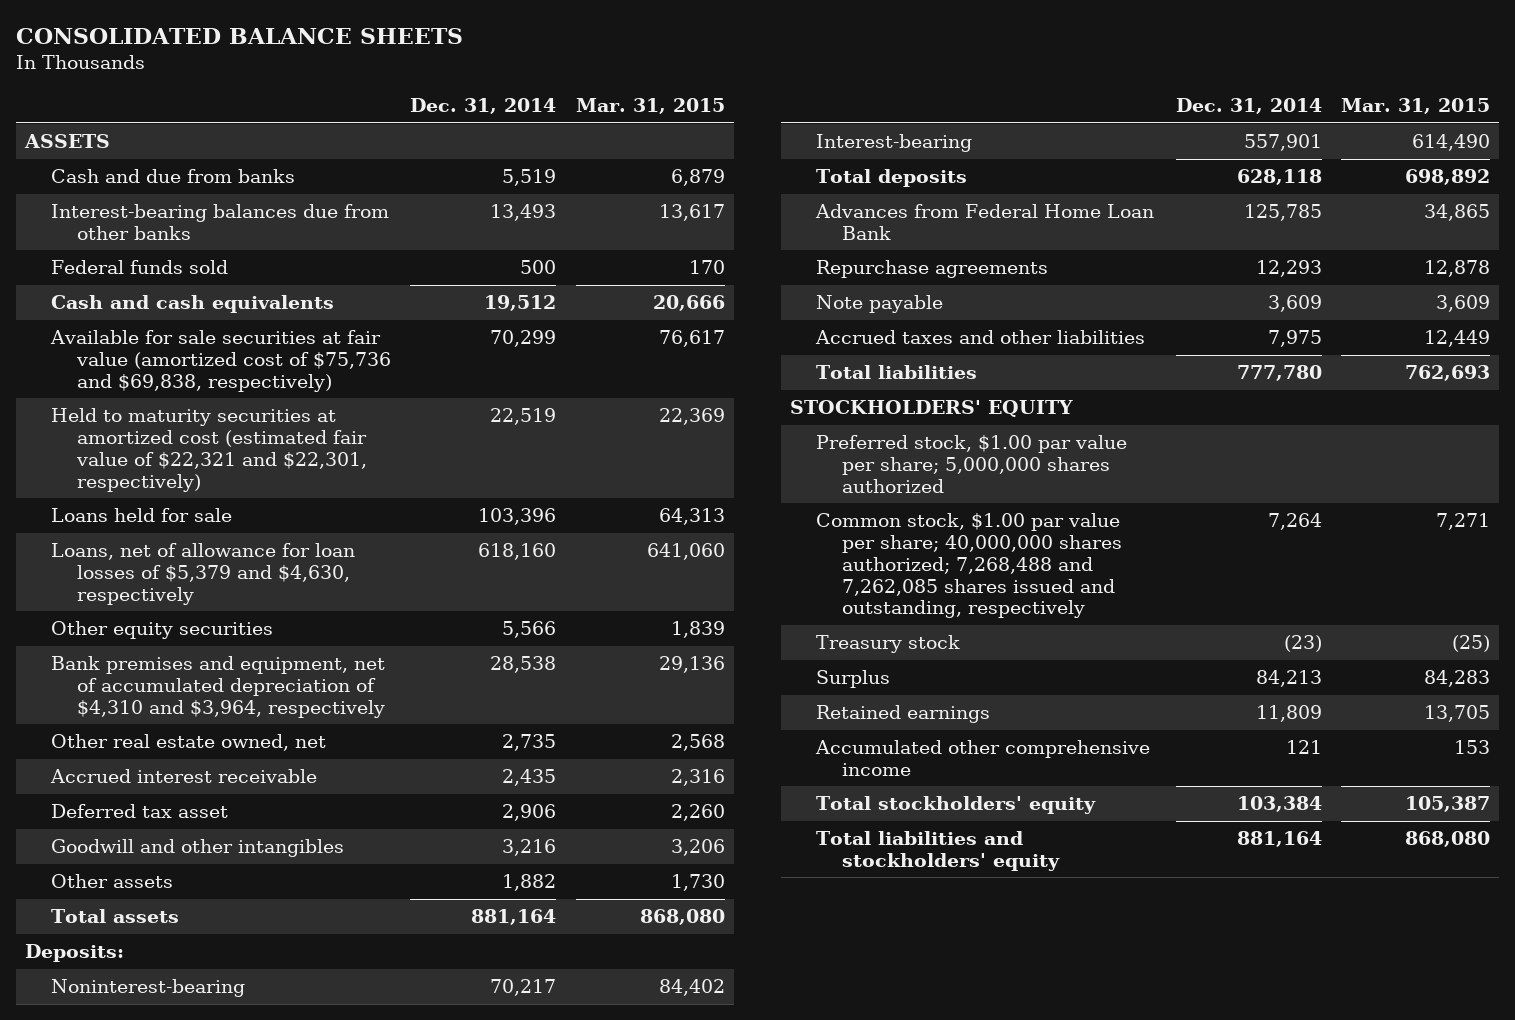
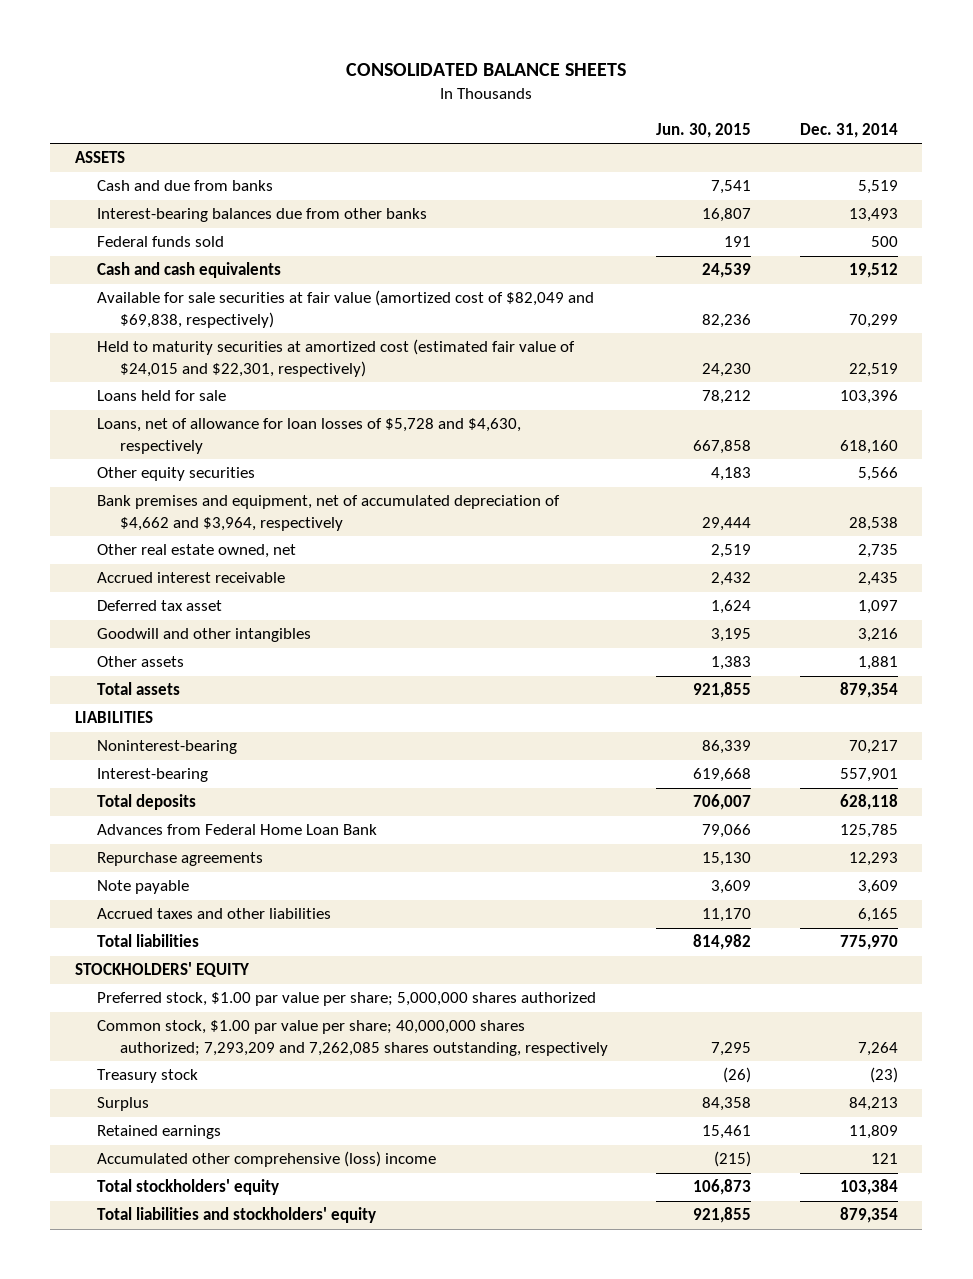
- | Dec. 31, 2014 | Mar. 31, 2015
+ | Jun. 30, 2015 | Dec. 31, 2014
- Available for sale securities at fair value (amortized cost of $75,736 and $69,838, respectively) | 70,299 | 76,617
- Held to maturity securities at amortized cost (estimated fair value of $22,321 and $22,301, respectively) | 22,519 | 22,369
+ Available for sale securities at fair value (amortized cost of $82,049 and $69,838, respectively) | 82,236 | 70,299
+ Held to maturity securities at amortized cost (estimated fair value of $24,015 and $22,301, respectively) | 24,230 | 22,519
- Loans, net of allowance for loan losses of $5,379 and $4,630, respectively | 618,160 | 641,060
+ Loans, net of allowance for loan losses of $5,728 and $4,630, respectively | 667,858 | 618,160
- Bank premises and equipment, net of accumulated depreciation of $4,310 and $3,964, respectively | 28,538 | 29,136
+ Bank premises and equipment, net of accumulated depreciation of $4,662 and $3,964, respectively | 29,444 | 28,538
- Deferred tax asset | 2,906 | 2,260
+ Deferred tax asset | 1,624 | 1,097
- Other assets | 1,882 | 1,730
- Total assets | 881,164 | 868,080
- Deposits:
+ Other assets | 1,383 | 1,881
+ Total assets | 921,855 | 879,354
+ LIABILITIES
- Accrued taxes and other liabilities | 7,975 | 12,449
- Total liabilities | 777,780 | 762,693
+ Accrued taxes and other liabilities | 11,170 | 6,165
+ Total liabilities | 814,982 | 775,970
- Common stock, $1.00 par value per share; 40,000,000 shares authorized; 7,268,488 and 7,262,085 shares issued and outstanding, respectively | 7,264 | 7,271
+ Common stock, $1.00 par value per share; 40,000,000 shares authorized; 7,293,209 and 7,262,085 shares outstanding, respectively | 7,295 | 7,264
- Accumulated other comprehensive income | 121 | 153
+ Accumulated other comprehensive (loss) income | (215) | 121
- Total liabilities and stockholders' equity | 881,164 | 868,080
+ Total liabilities and stockholders' equity | 921,855 | 879,354

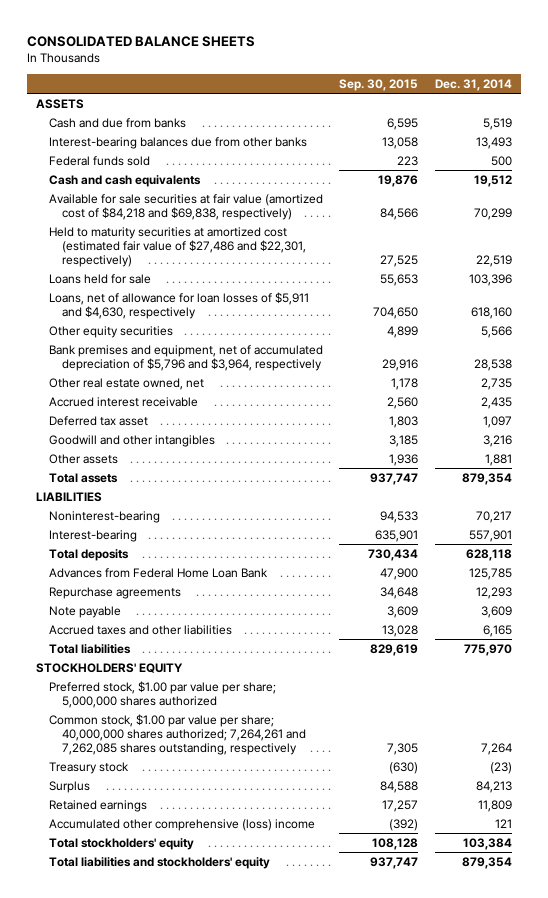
- | Jun. 30, 2015 | Dec. 31, 2014
+ | Sep. 30, 2015 | Dec. 31, 2014
- Available for sale securities at fair value (amortized cost of $82,049 and $69,838, respectively) | 82,236 | 70,299
- Held to maturity securities at amortized cost (estimated fair value of $24,015 and $22,301, respectively) | 24,230 | 22,519
+ Available for sale securities at fair value (amortized cost of $84,218 and $69,838, respectively) | 84,566 | 70,299
+ Held to maturity securities at amortized cost (estimated fair value of $27,486 and $22,301, respectively) | 27,525 | 22,519
- Loans, net of allowance for loan losses of $5,728 and $4,630, respectively | 667,858 | 618,160
+ Loans, net of allowance for loan losses of $5,911 and $4,630, respectively | 704,650 | 618,160
- Bank premises and equipment, net of accumulated depreciation of $4,662 and $3,964, respectively | 29,444 | 28,538
+ Bank premises and equipment, net of accumulated depreciation of $5,796 and $3,964, respectively | 29,916 | 28,538
- Common stock, $1.00 par value per share; 40,000,000 shares authorized; 7,293,209 and 7,262,085 shares outstanding, respectively | 7,295 | 7,264
+ Common stock, $1.00 par value per share; 40,000,000 shares authorized; 7,264,261 and 7,262,085 shares outstanding, respectively | 7,305 | 7,264

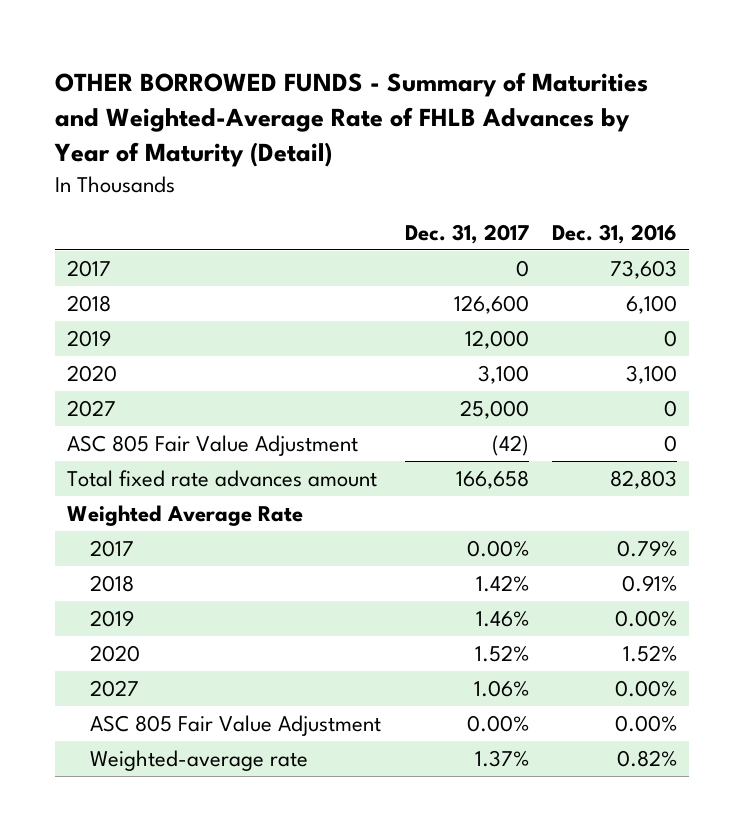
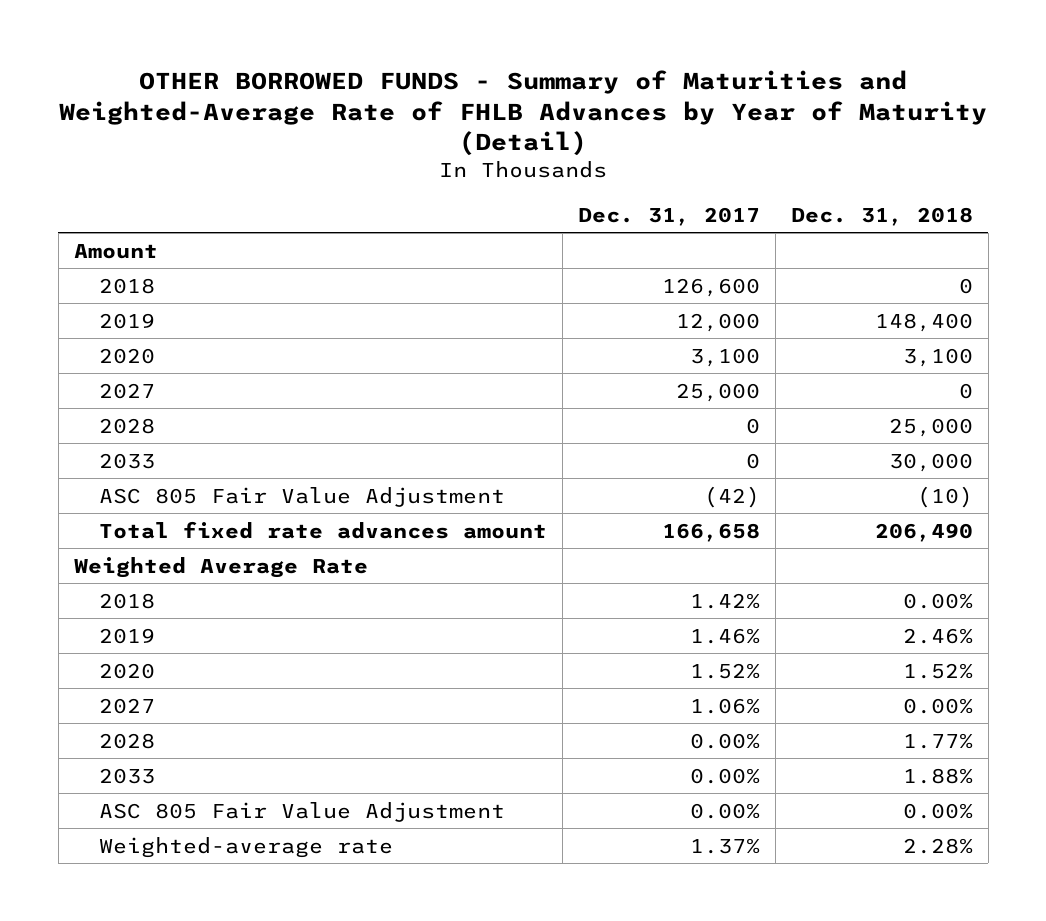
- | Dec. 31, 2017 | Dec. 31, 2016
+ | Dec. 31, 2017 | Dec. 31, 2018
- 2017 | 0 | 73,603
+ Amount
+ 2028 | 0 | 25,000
+ 2033 | 0 | 30,000
- 2017 | 0.00% | 0.79%
+ 2028 | 0.00% | 1.77%
+ 2033 | 0.00% | 1.88%

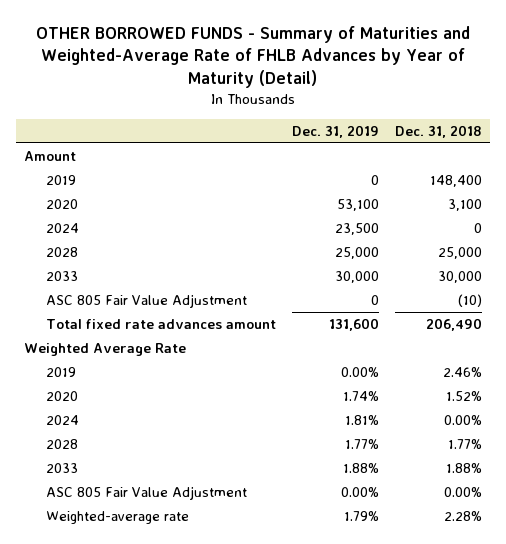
- | Dec. 31, 2017 | Dec. 31, 2018
+ | Dec. 31, 2019 | Dec. 31, 2018
- 2018 | 126,600 | 0
- 2027 | 25,000 | 0
+ 2024 | 23,500 | 0
- 2018 | 1.42% | 0.00%
- 2027 | 1.06% | 0.00%
+ 2024 | 1.81% | 0.00%

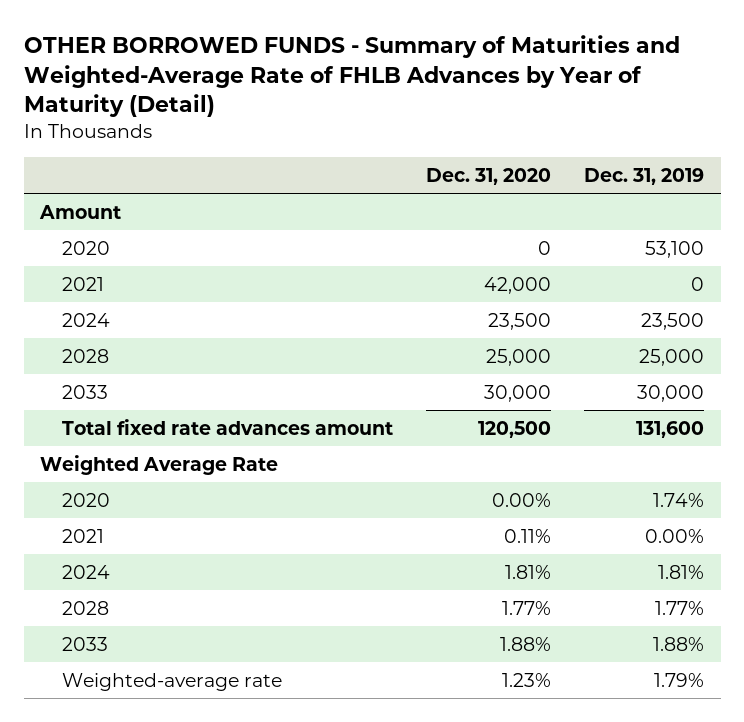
- | Dec. 31, 2019 | Dec. 31, 2018
+ | Dec. 31, 2020 | Dec. 31, 2019
- 2019 | 0 | 148,400
+ 2021 | 42,000 | 0
- ASC 805 Fair Value Adjustment | 0 | (10)
- 2019 | 0.00% | 2.46%
+ 2021 | 0.11% | 0.00%
- ASC 805 Fair Value Adjustment | 0.00% | 0.00%

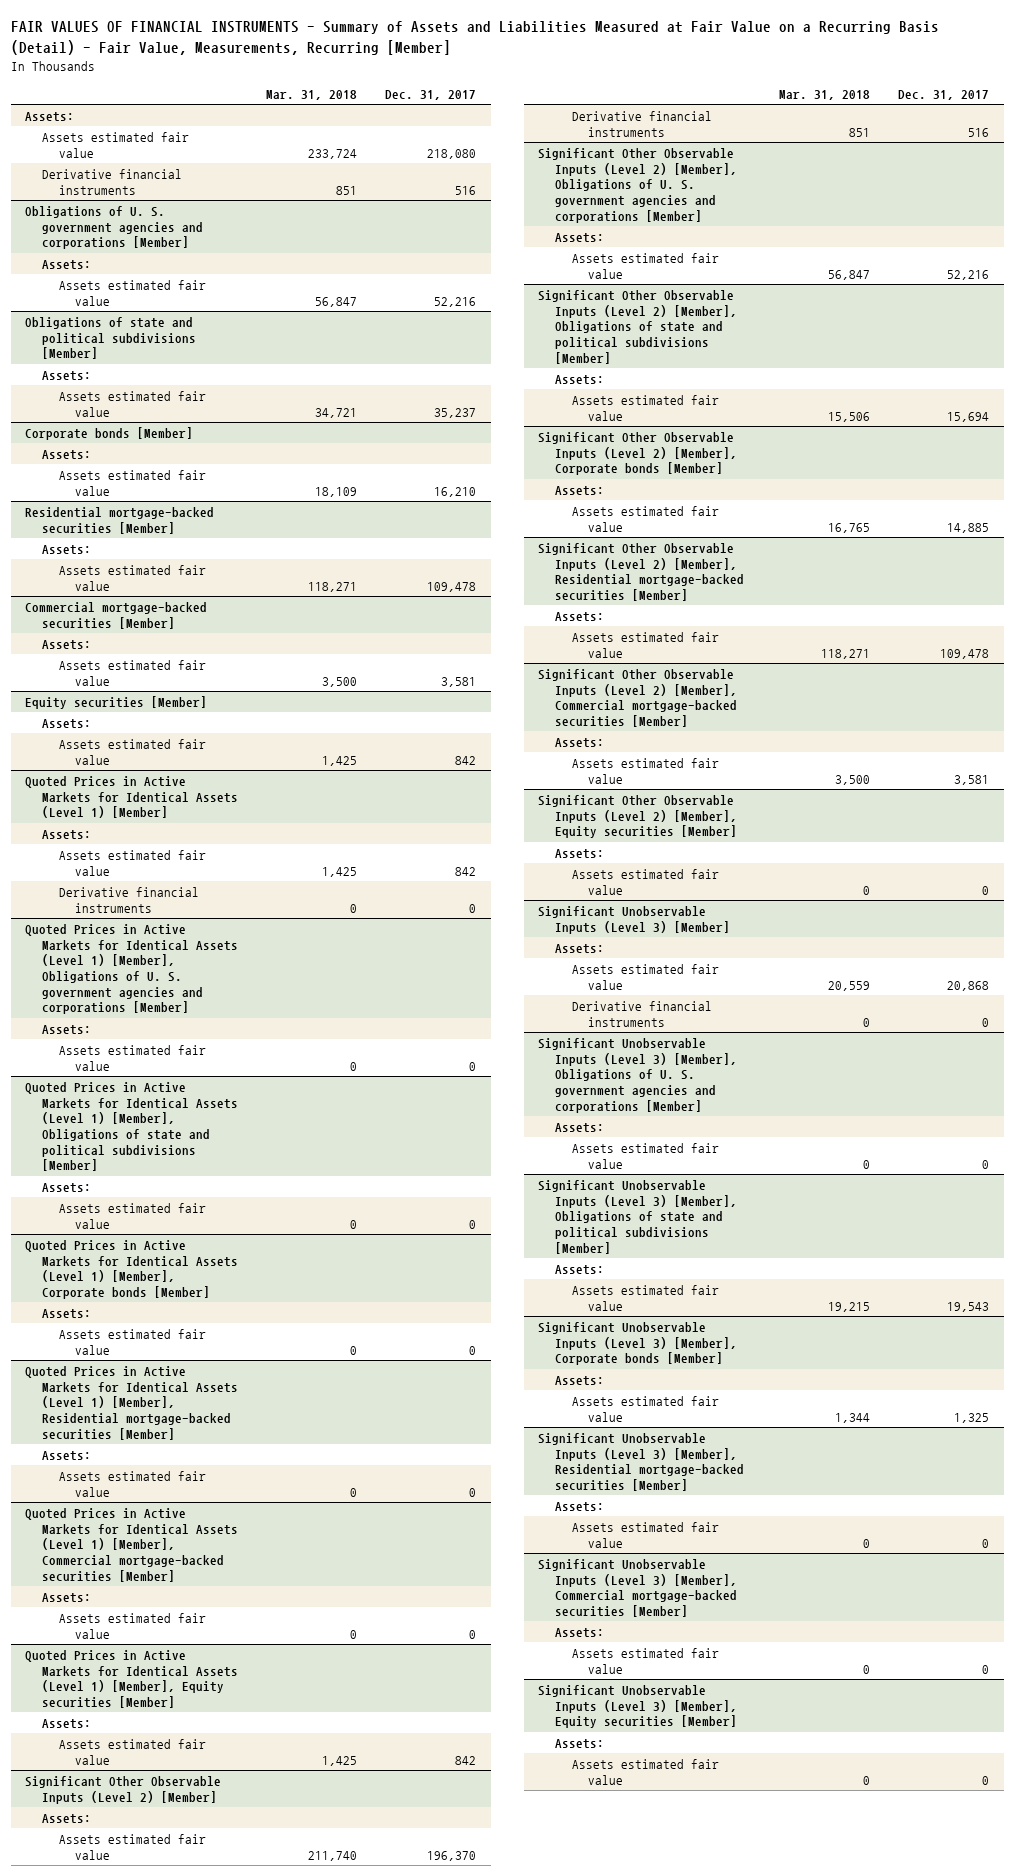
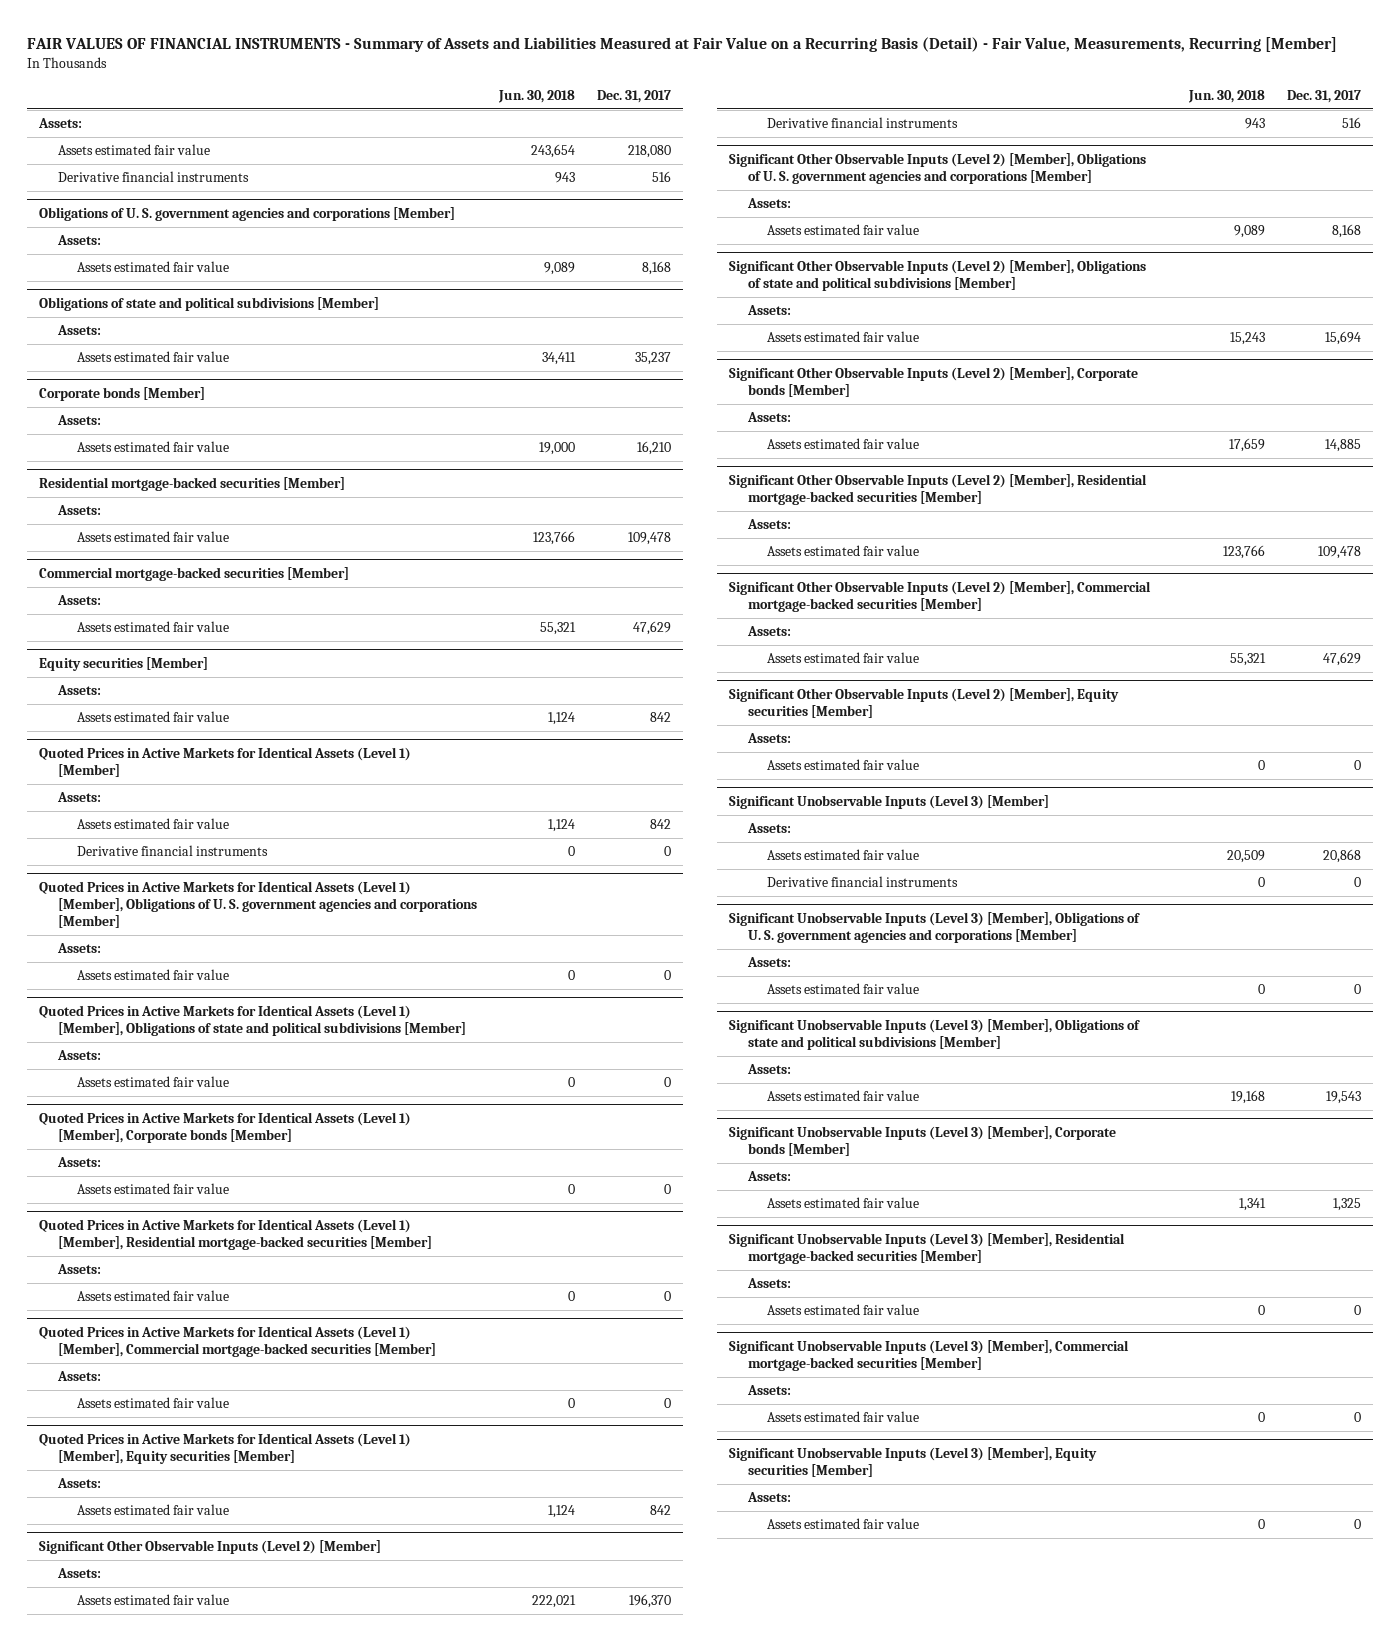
- | Mar. 31, 2018 | Dec. 31, 2017
+ | Jun. 30, 2018 | Dec. 31, 2017
@ Obligations of U. S. government agencies and corporations [Member]
- Assets estimated fair value | 56,847 | 52,216
+ Assets estimated fair value | 9,089 | 8,168
@ Commercial mortgage-backed securities [Member]
- Assets estimated fair value | 3,500 | 3,581
+ Assets estimated fair value | 55,321 | 47,629
@ Significant Other Observable Inputs (Level 2) [Member], Obligations of U. S. government agencies and corporations [Member]
- Assets estimated fair value | 56,847 | 52,216
+ Assets estimated fair value | 9,089 | 8,168
@ Significant Other Observable Inputs (Level 2) [Member], Commercial mortgage-backed securities [Member]
- Assets estimated fair value | 3,500 | 3,581
+ Assets estimated fair value | 55,321 | 47,629

